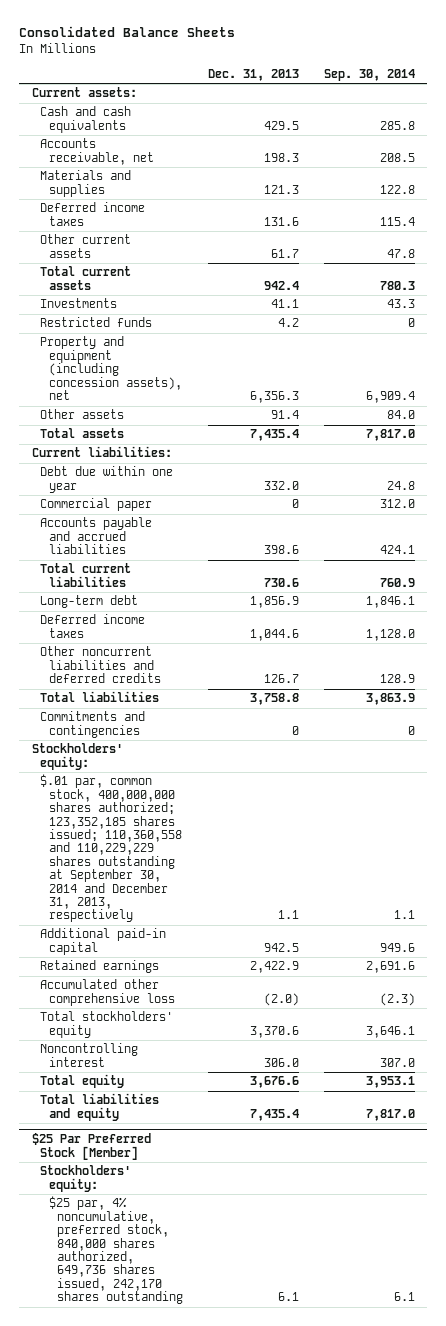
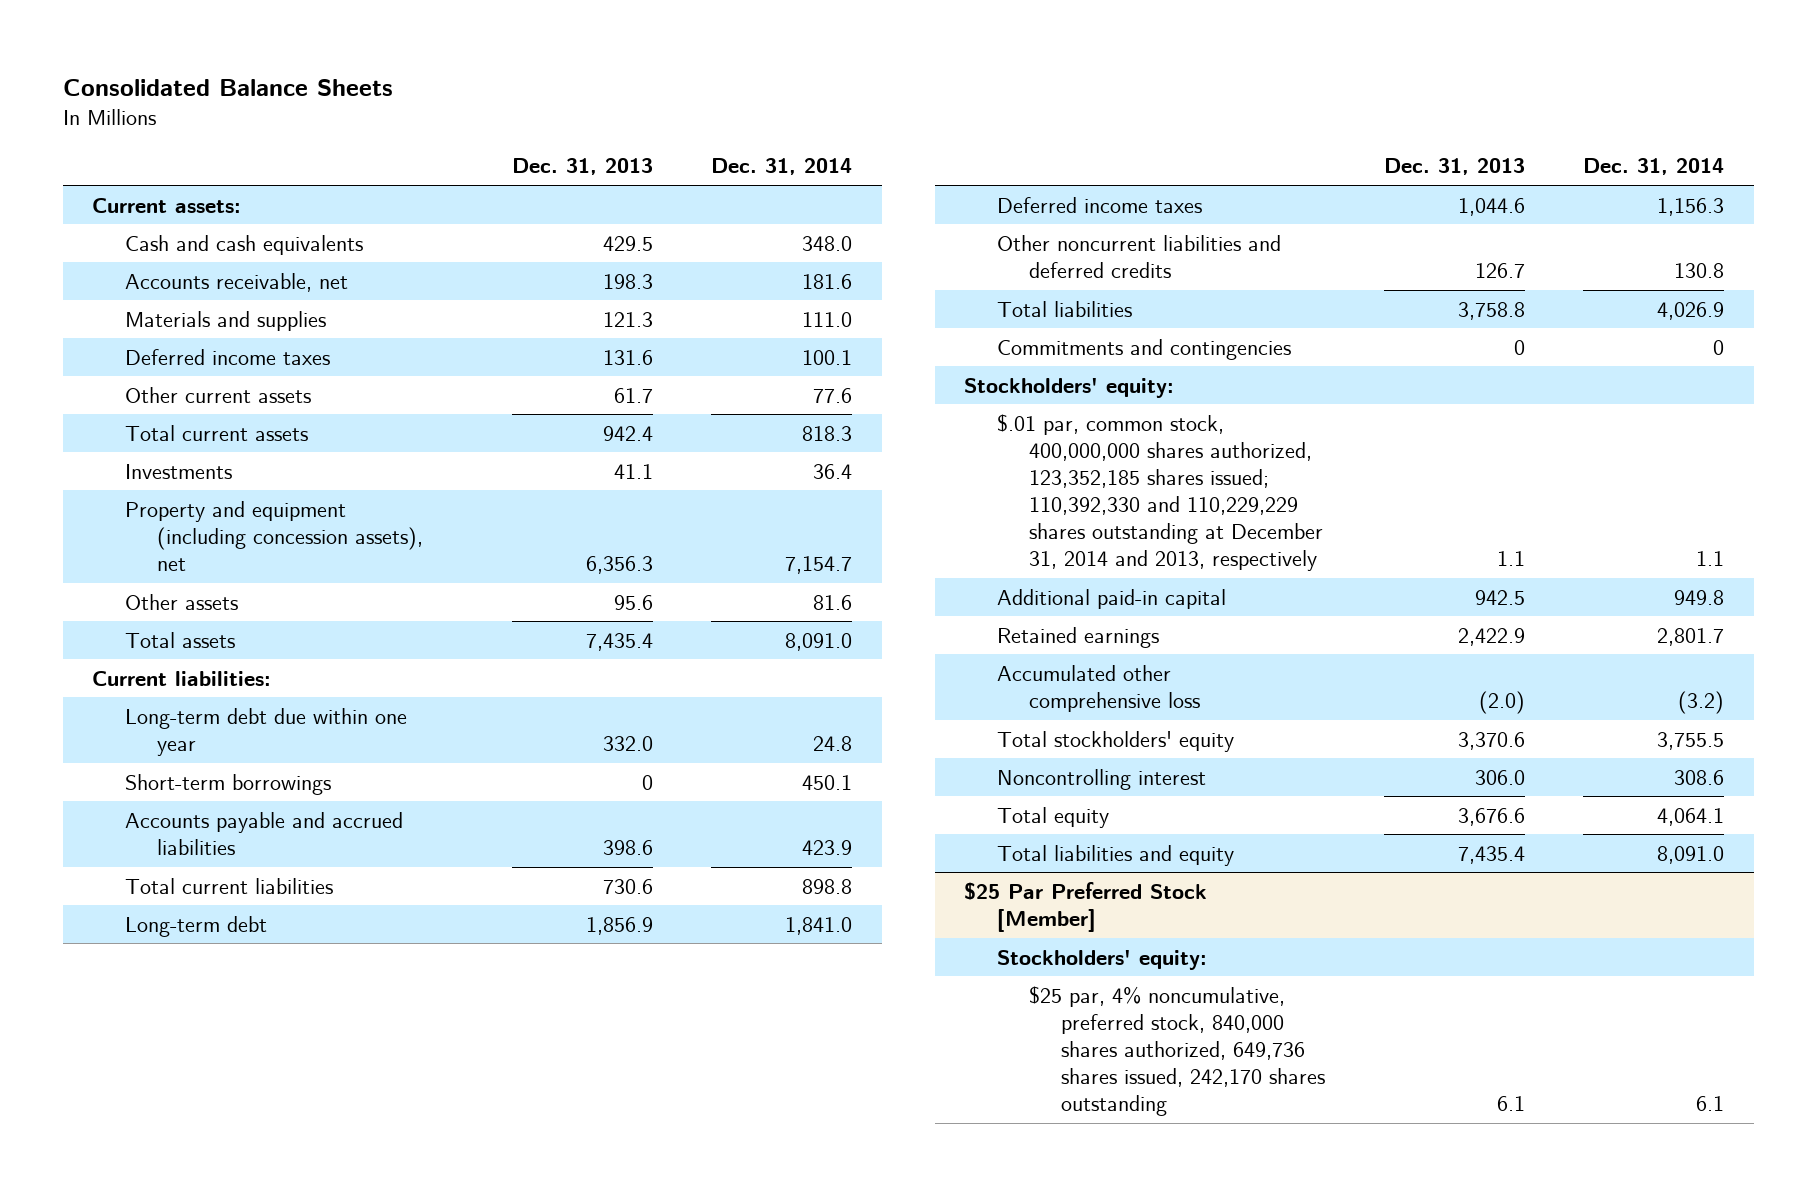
- | Dec. 31, 2013 | Sep. 30, 2014
+ | Dec. 31, 2013 | Dec. 31, 2014
- Restricted funds | 4.2 | 0
- Other assets | 91.4 | 84.0
+ Other assets | 95.6 | 81.6
- Debt due within one year | 332.0 | 24.8
- Commercial paper | 0 | 312.0
+ Long-term debt due within one year | 332.0 | 24.8
+ Short-term borrowings | 0 | 450.1
- $.01 par, common stock, 400,000,000 shares authorized; 123,352,185 shares issued; 110,360,558 and 110,229,229 shares outstanding at September 30, 2014 and December 31, 2013, respectively | 1.1 | 1.1
+ $.01 par, common stock, 400,000,000 shares authorized, 123,352,185 shares issued; 110,392,330 and 110,229,229 shares outstanding at December 31, 2014 and 2013, respectively | 1.1 | 1.1

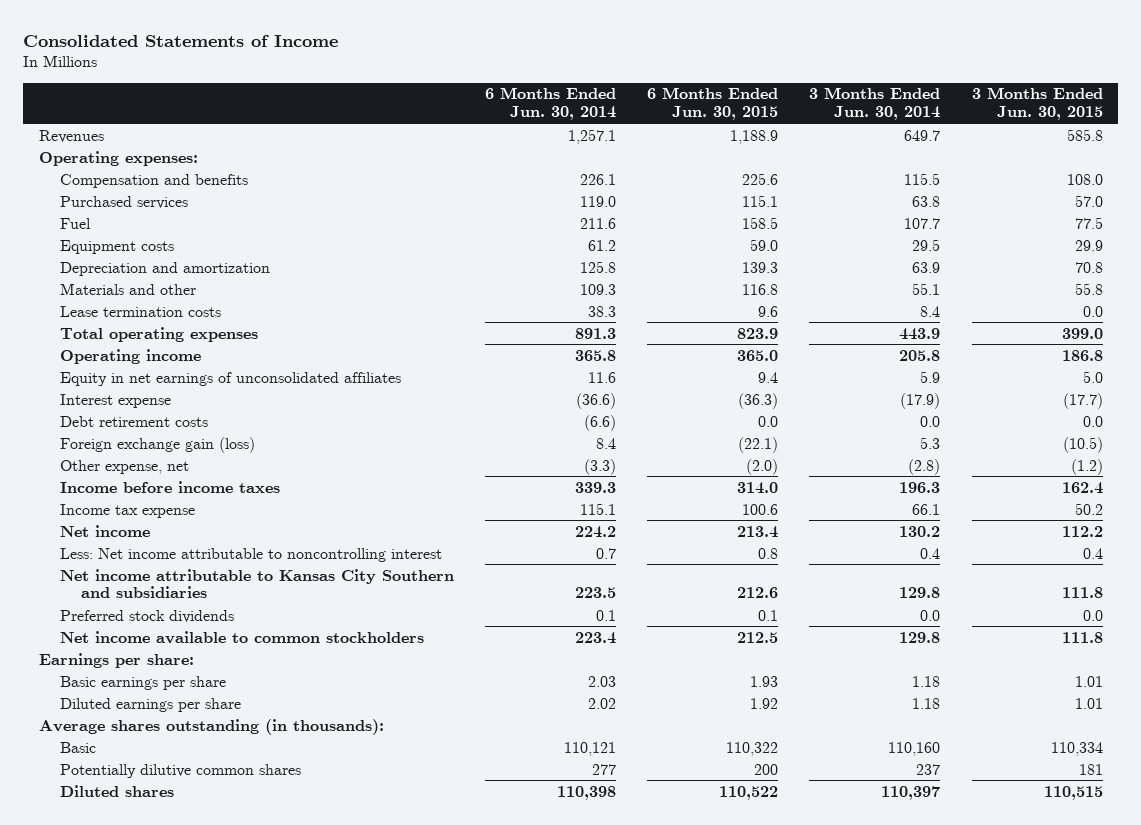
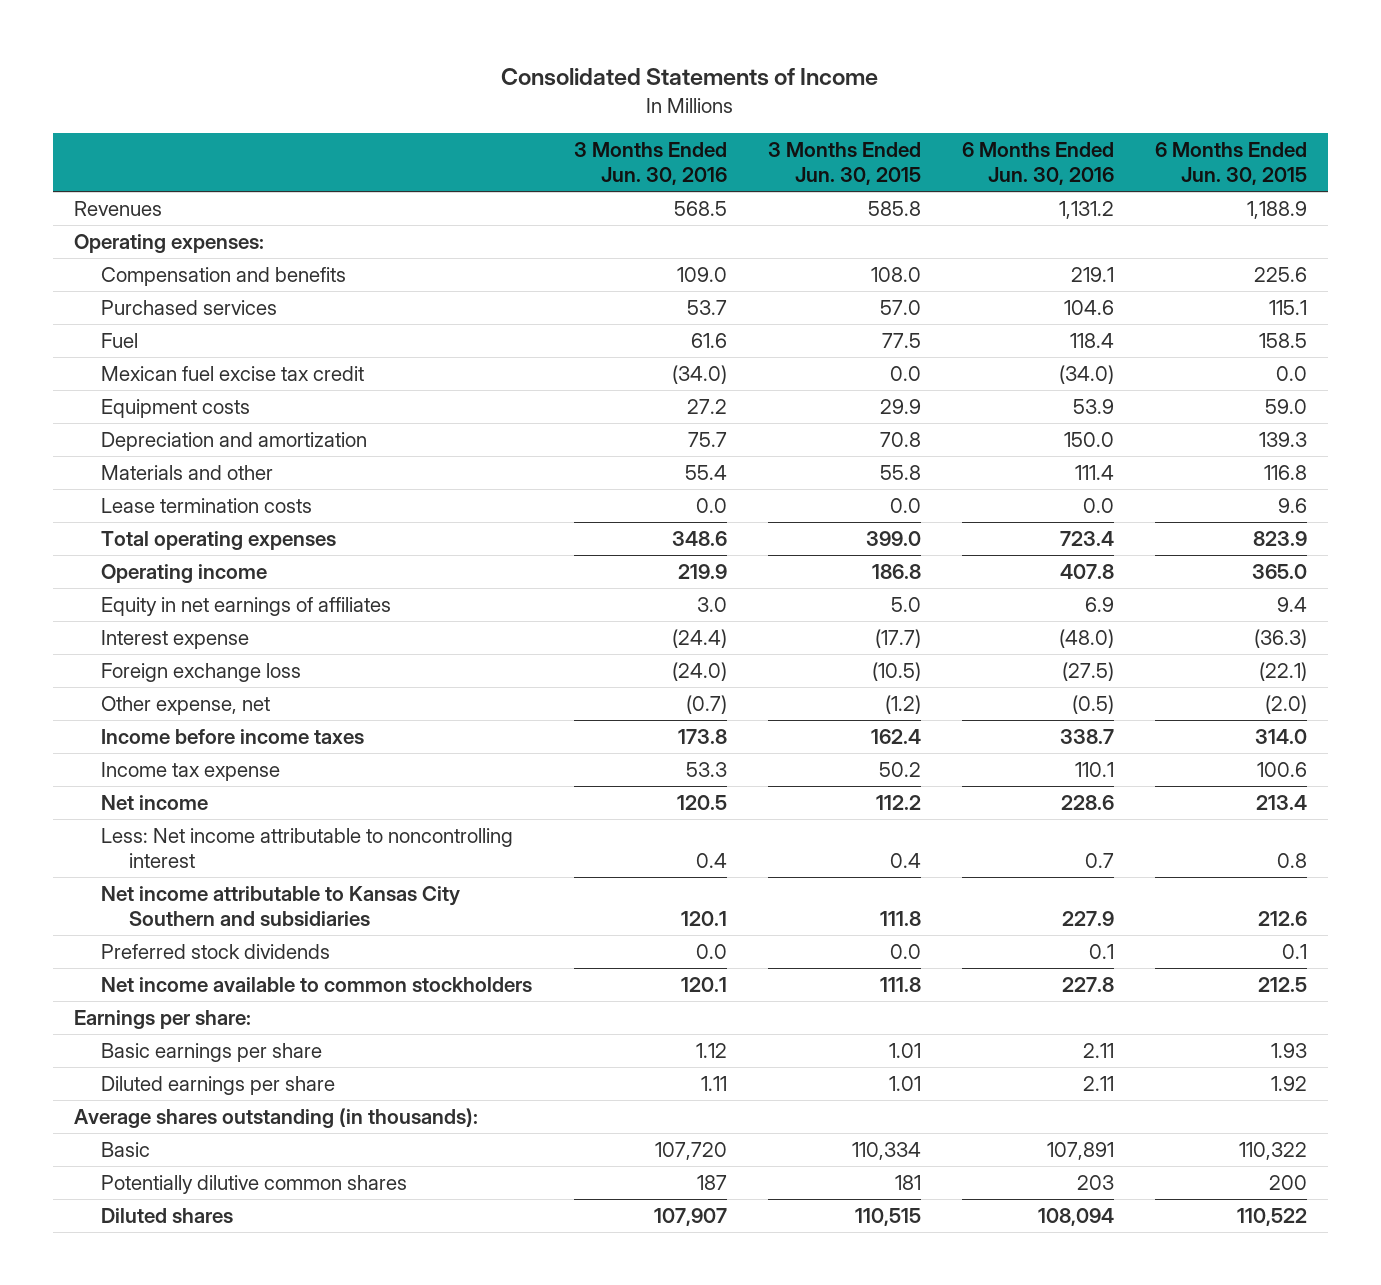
- | 6 Months Ended Jun. 30, 2014 | 6 Months Ended Jun. 30, 2015 | 3 Months Ended Jun. 30, 2014 | 3 Months Ended Jun. 30, 2015
+ | 3 Months Ended Jun. 30, 2016 | 3 Months Ended Jun. 30, 2015 | 6 Months Ended Jun. 30, 2016 | 6 Months Ended Jun. 30, 2015
+ Mexican fuel excise tax credit | (34.0) | 0.0 | (34.0) | 0.0
- Equity in net earnings of unconsolidated affiliates | 11.6 | 9.4 | 5.9 | 5.0
+ Equity in net earnings of affiliates | 3.0 | 5.0 | 6.9 | 9.4
- Debt retirement costs | (6.6) | 0.0 | 0.0 | 0.0
- Foreign exchange gain (loss) | 8.4 | (22.1) | 5.3 | (10.5)
+ Foreign exchange loss | (24.0) | (10.5) | (27.5) | (22.1)

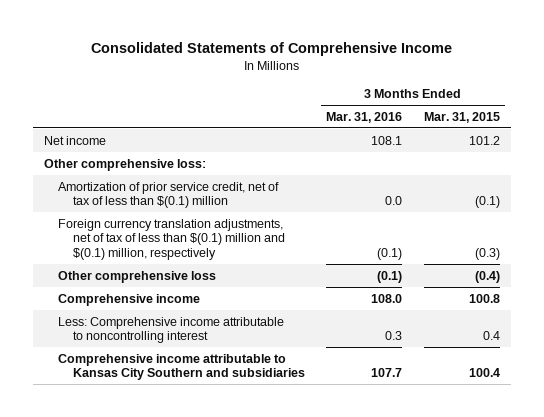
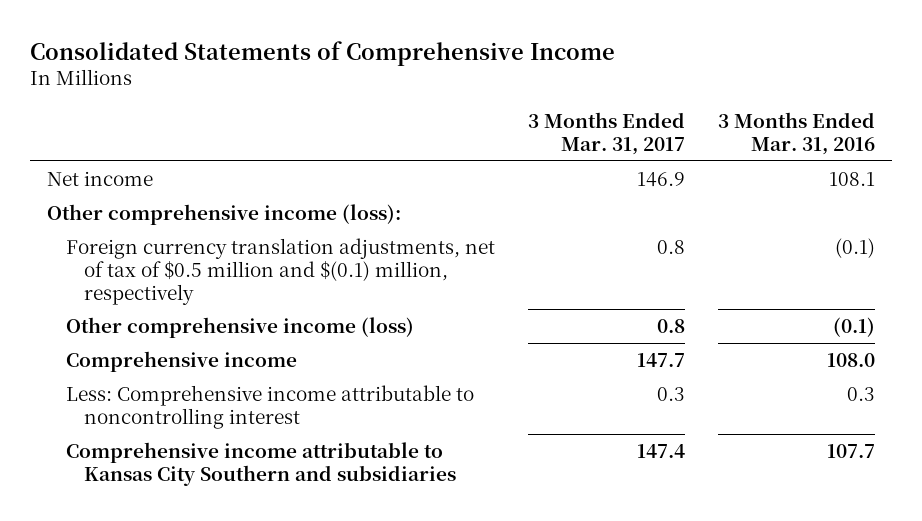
- | 3 Months Ended Mar. 31, 2016 | 3 Months Ended Mar. 31, 2015
+ | 3 Months Ended Mar. 31, 2017 | 3 Months Ended Mar. 31, 2016
- Other comprehensive loss:
- Amortization of prior service credit, net of tax of less than $(0.1) million | 0.0 | (0.1)
- Foreign currency translation adjustments, net of tax of less than $(0.1) million and $(0.1) million, respectively | (0.1) | (0.3)
- Other comprehensive loss | (0.1) | (0.4)
+ Other comprehensive income (loss):
+ Foreign currency translation adjustments, net of tax of $0.5 million and $(0.1) million, respectively | 0.8 | (0.1)
+ Other comprehensive income (loss) | 0.8 | (0.1)

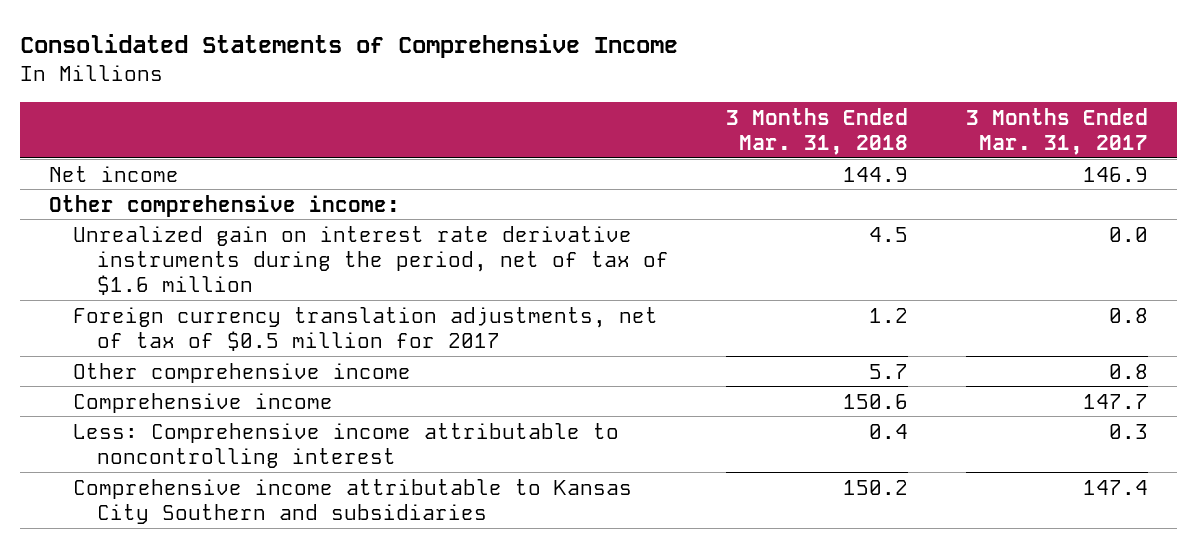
- | 3 Months Ended Mar. 31, 2017 | 3 Months Ended Mar. 31, 2016
+ | 3 Months Ended Mar. 31, 2018 | 3 Months Ended Mar. 31, 2017
- Other comprehensive income (loss):
- Foreign currency translation adjustments, net of tax of $0.5 million and $(0.1) million, respectively | 0.8 | (0.1)
- Other comprehensive income (loss) | 0.8 | (0.1)
+ Other comprehensive income:
+ Unrealized gain on interest rate derivative instruments during the period, net of tax of $1.6 million | 4.5 | 0.0
+ Foreign currency translation adjustments, net of tax of $0.5 million for 2017 | 1.2 | 0.8
+ Other comprehensive income | 5.7 | 0.8

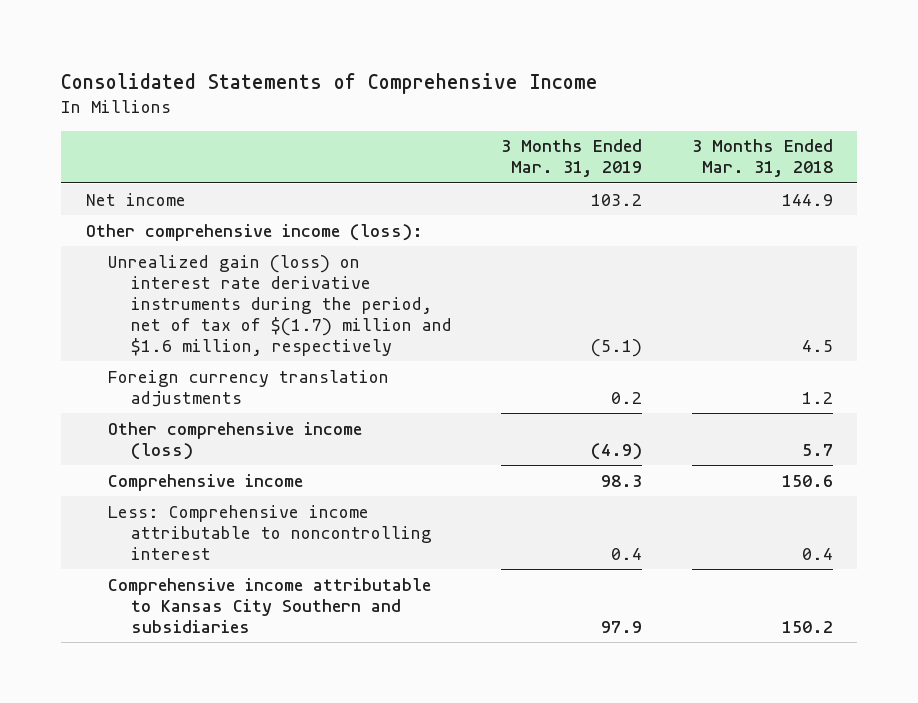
- | 3 Months Ended Mar. 31, 2018 | 3 Months Ended Mar. 31, 2017
+ | 3 Months Ended Mar. 31, 2019 | 3 Months Ended Mar. 31, 2018
- Other comprehensive income:
- Unrealized gain on interest rate derivative instruments during the period, net of tax of $1.6 million | 4.5 | 0.0
- Foreign currency translation adjustments, net of tax of $0.5 million for 2017 | 1.2 | 0.8
- Other comprehensive income | 5.7 | 0.8
+ Other comprehensive income (loss):
+ Unrealized gain (loss) on interest rate derivative instruments during the period, net of tax of $(1.7) million and $1.6 million, respectively | (5.1) | 4.5
+ Foreign currency translation adjustments | 0.2 | 1.2
+ Other comprehensive income (loss) | (4.9) | 5.7

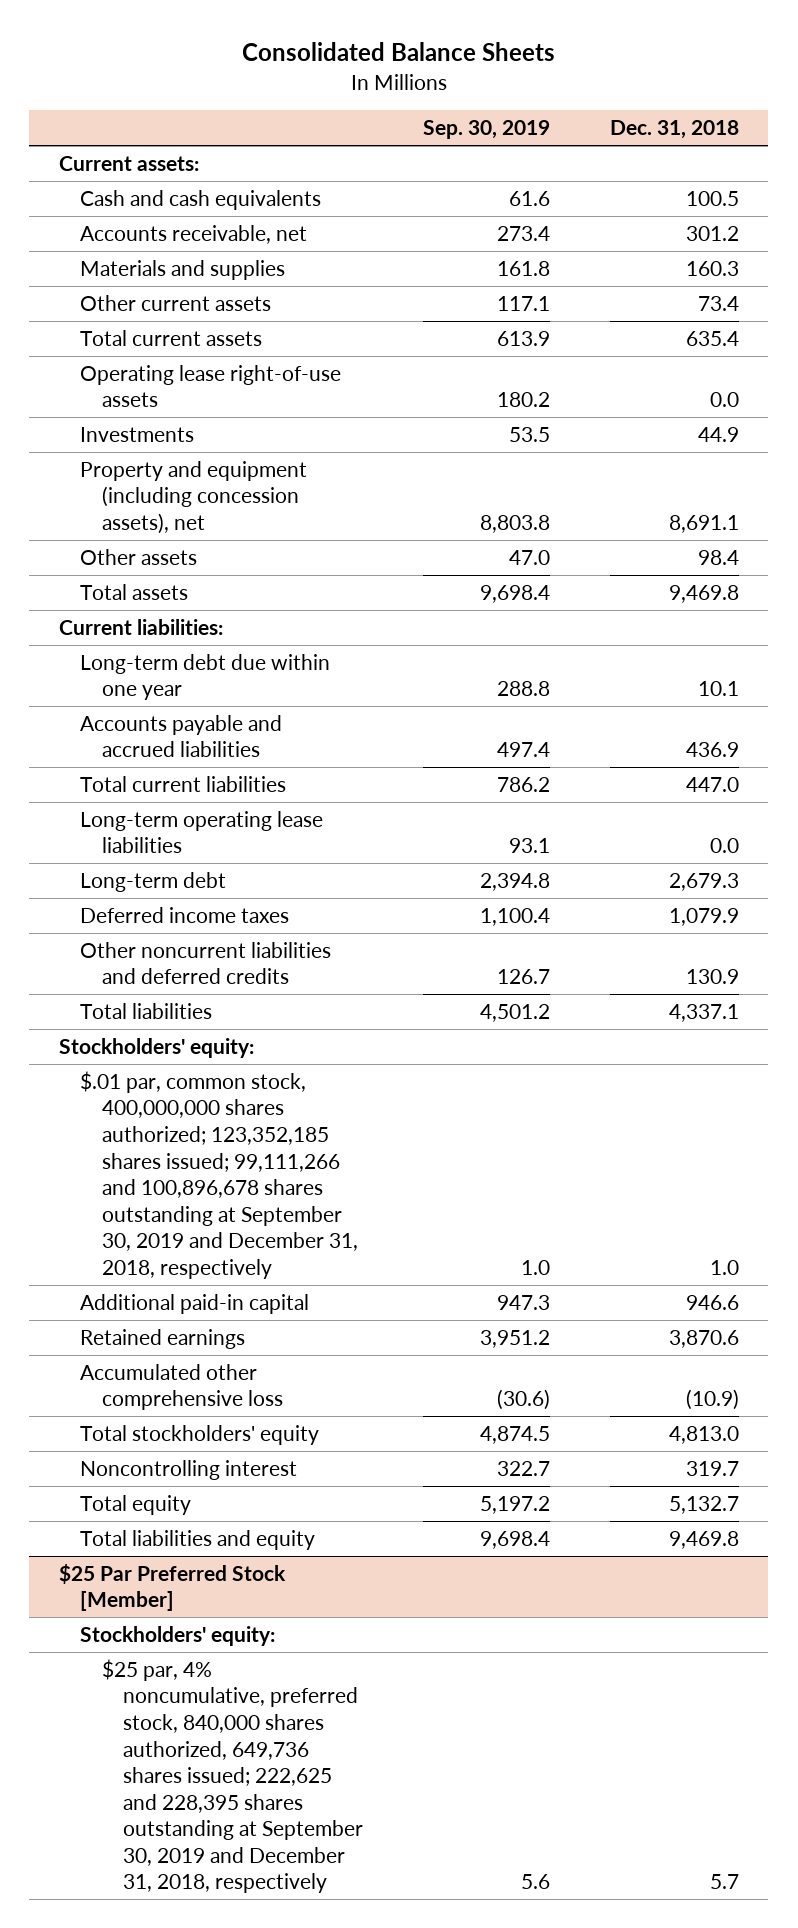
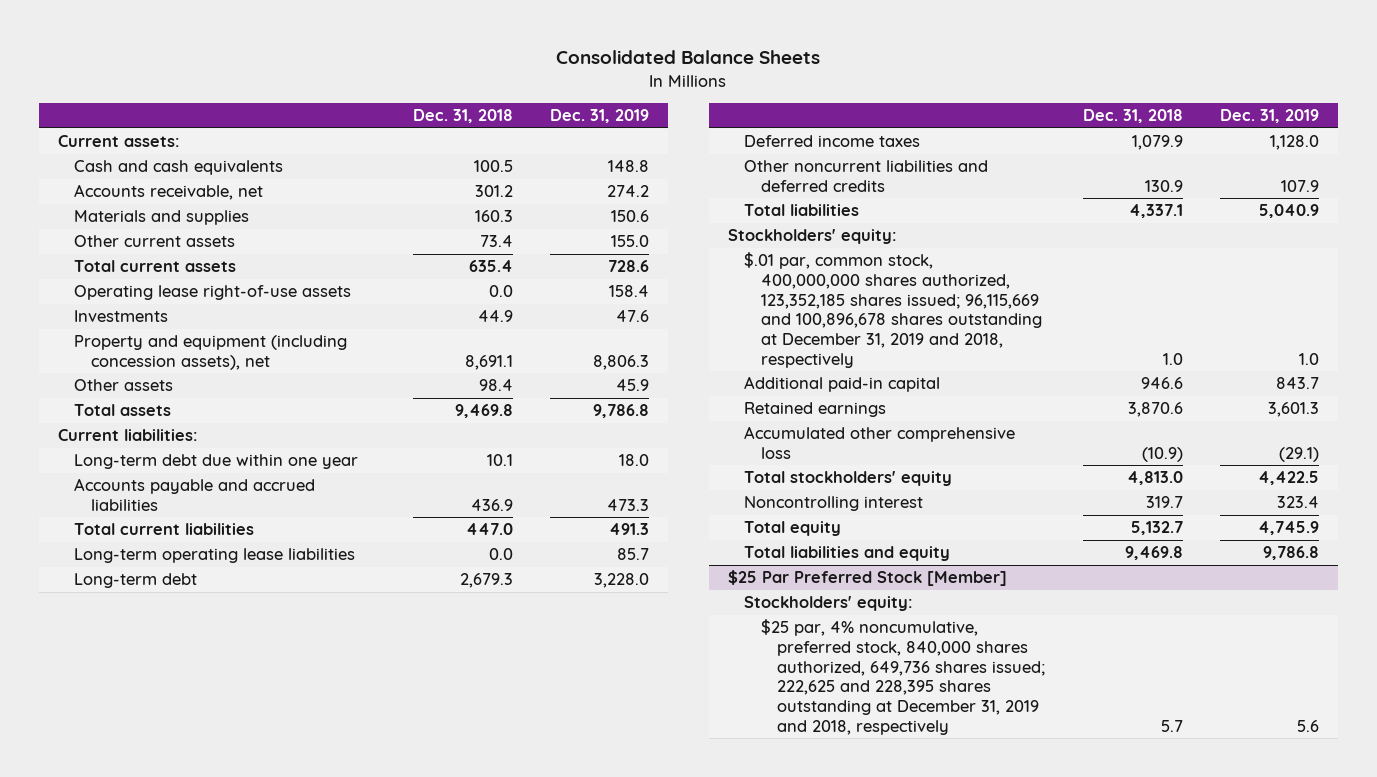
- | Sep. 30, 2019 | Dec. 31, 2018
+ | Dec. 31, 2018 | Dec. 31, 2019
- $.01 par, common stock, 400,000,000 shares authorized; 123,352,185 shares issued; 99,111,266 and 100,896,678 shares outstanding at September 30, 2019 and December 31, 2018, respectively | 1.0 | 1.0
+ $.01 par, common stock, 400,000,000 shares authorized, 123,352,185 shares issued; 96,115,669 and 100,896,678 shares outstanding at December 31, 2019 and 2018, respectively | 1.0 | 1.0
@ $25 Par Preferred Stock [Member]
- $25 par, 4% noncumulative, preferred stock, 840,000 shares authorized, 649,736 shares issued; 222,625 and 228,395 shares outstanding at September 30, 2019 and December 31, 2018, respectively | 5.6 | 5.7
+ $25 par, 4% noncumulative, preferred stock, 840,000 shares authorized, 649,736 shares issued; 222,625 and 228,395 shares outstanding at December 31, 2019 and 2018, respectively | 5.7 | 5.6

